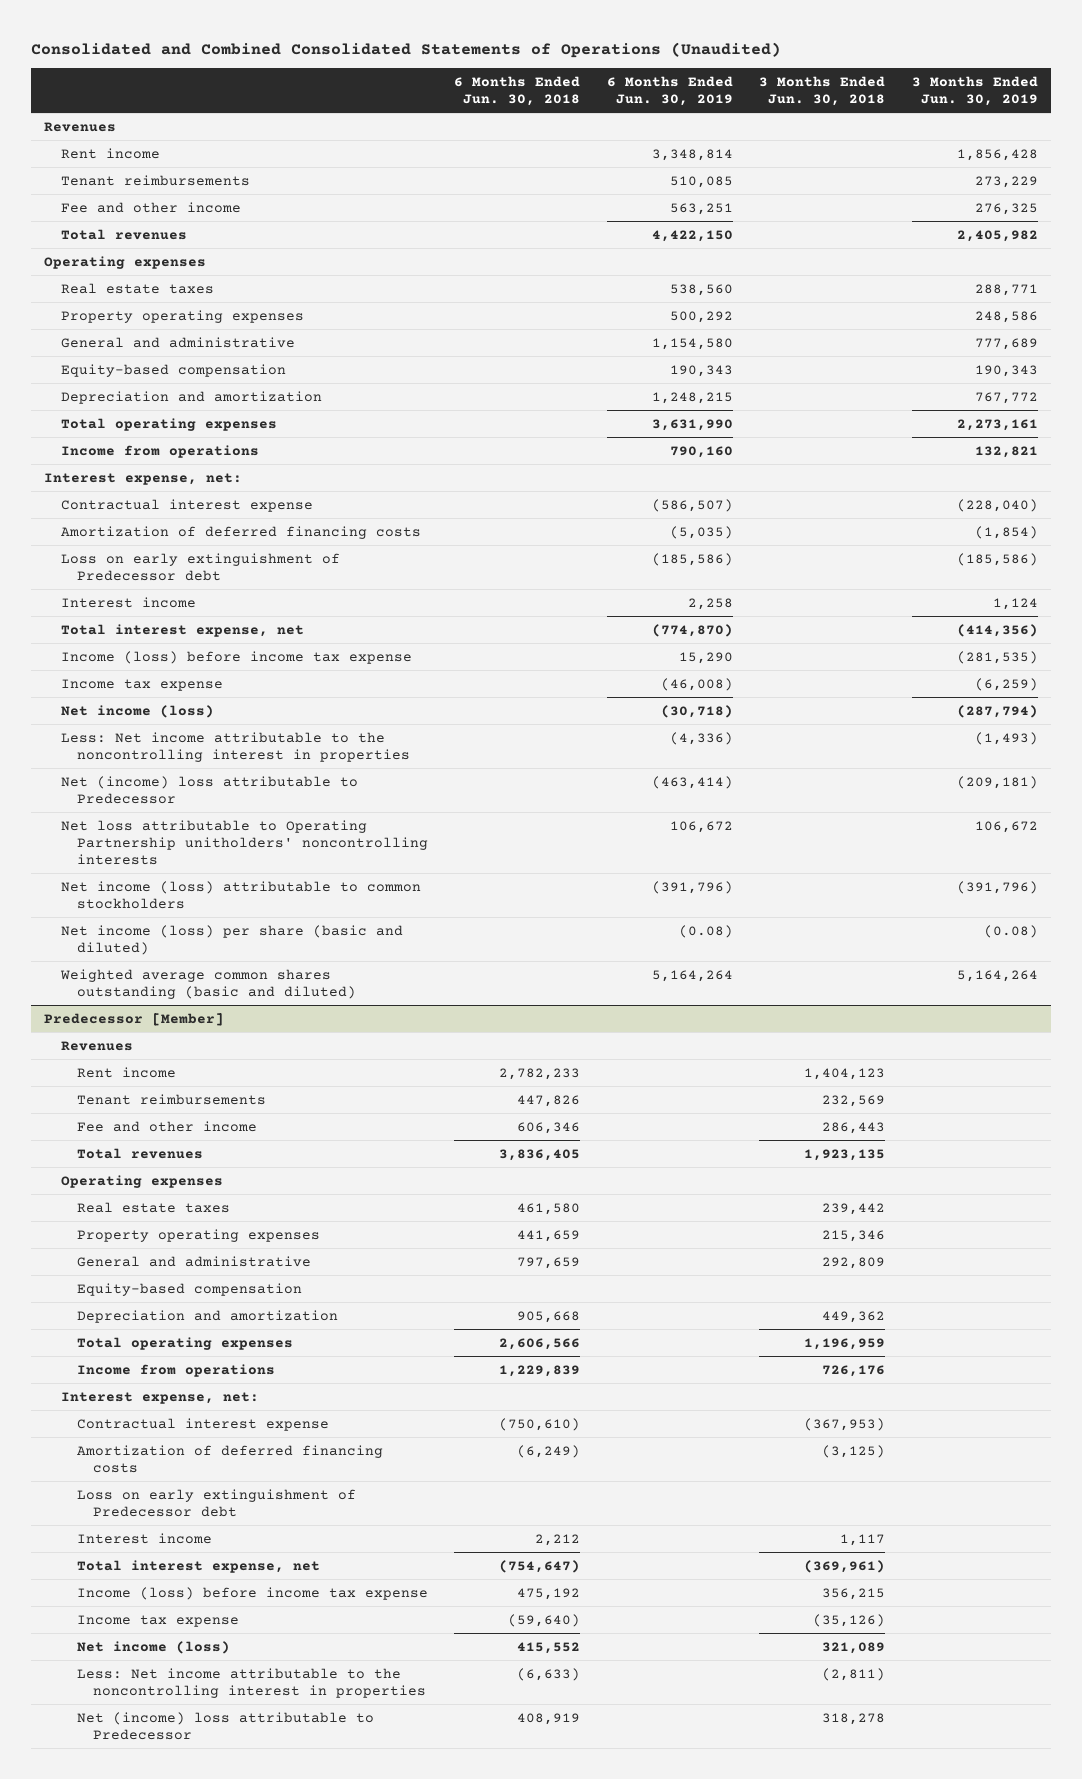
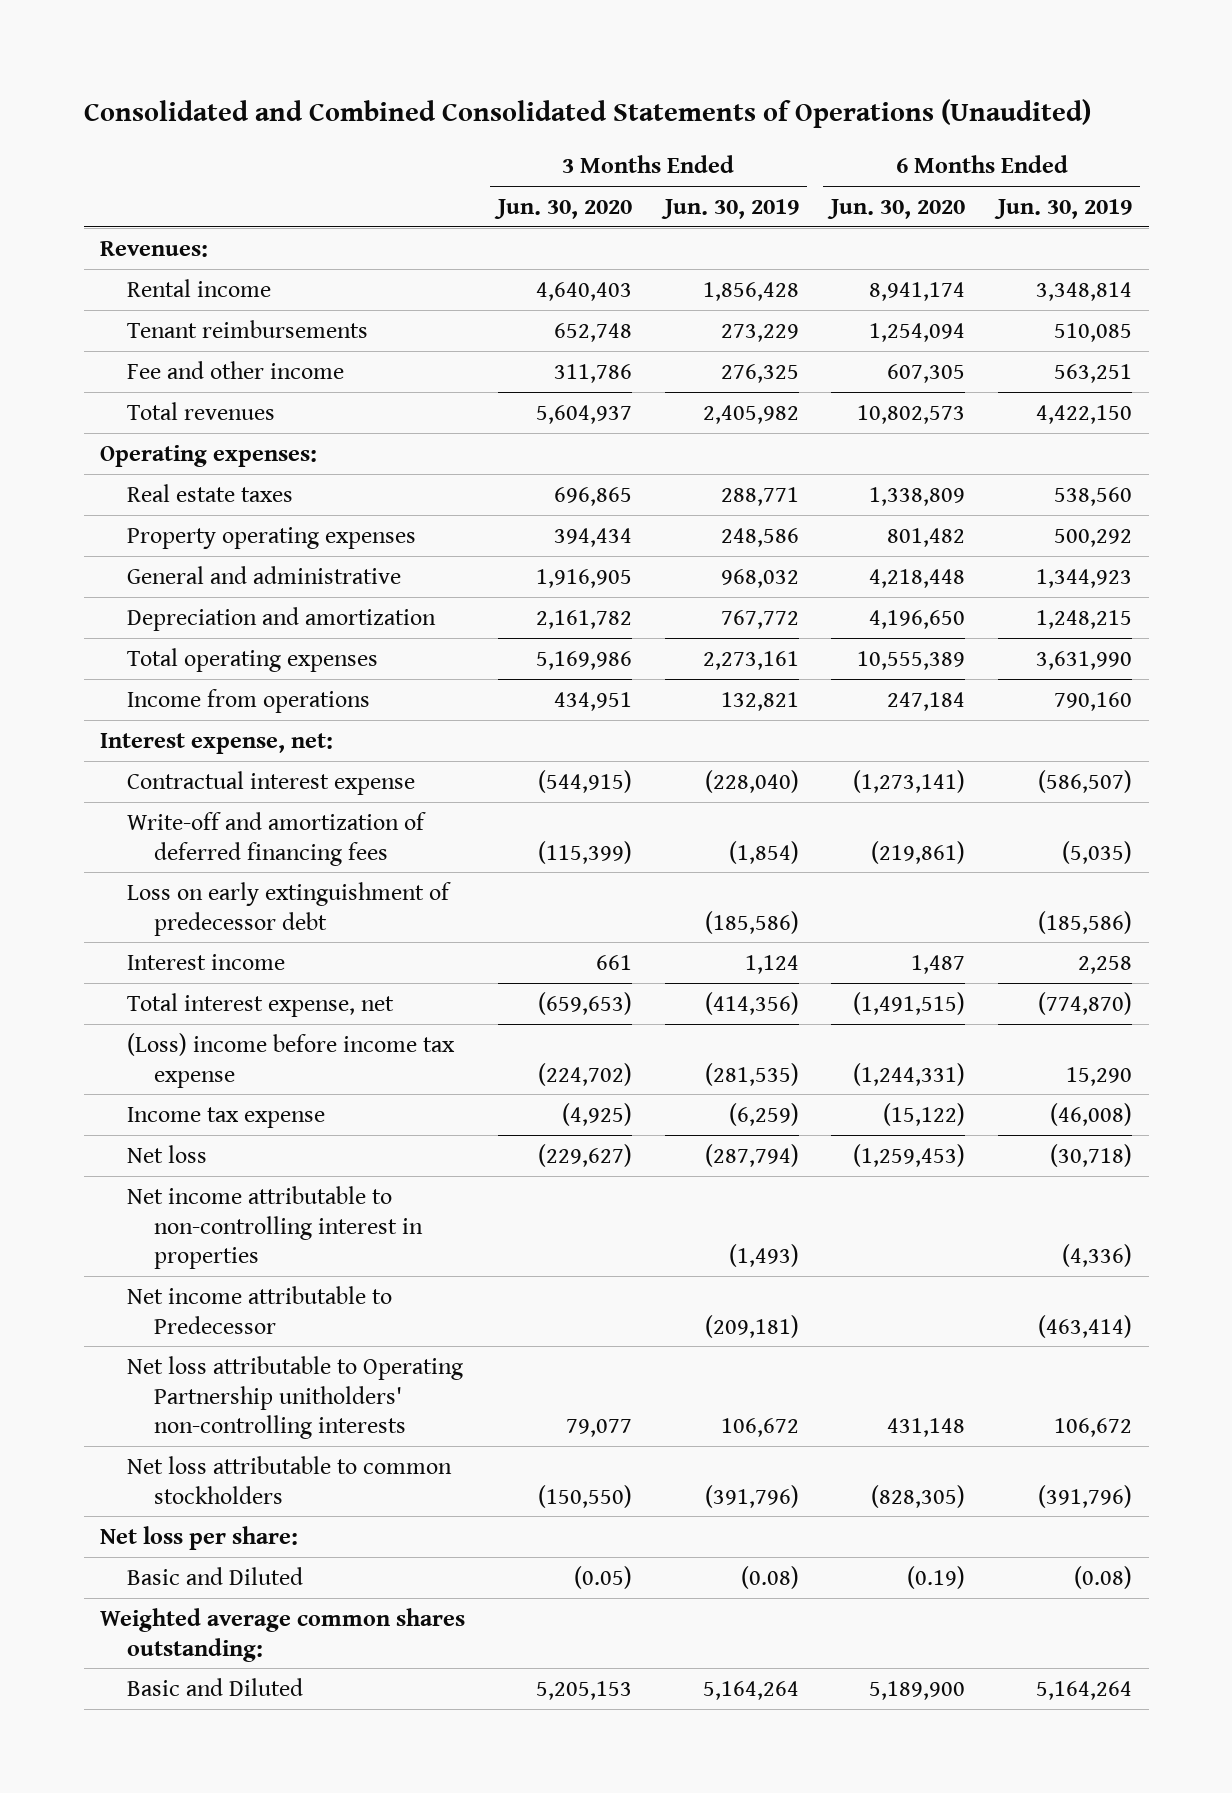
- | 6 Months Ended Jun. 30, 2018 | 6 Months Ended Jun. 30, 2019 | 3 Months Ended Jun. 30, 2018 | 3 Months Ended Jun. 30, 2019
+ | 3 Months Ended Jun. 30, 2020 | 3 Months Ended Jun. 30, 2019 | 6 Months Ended Jun. 30, 2020 | 6 Months Ended Jun. 30, 2019
- Revenues
- Rent income | | 3,348,814 | | 1,856,428
+ Revenues:
+ Rental income | 4,640,403 | 1,856,428 | 8,941,174 | 3,348,814
- Operating expenses
+ Operating expenses:
- General and administrative | | 1,154,580 | | 777,689
- Equity-based compensation | | 190,343 | | 190,343
+ General and administrative | 1,916,905 | 968,032 | 4,218,448 | 1,344,923
- Amortization of deferred financing costs | | (5,035) | | (1,854)
- Loss on early extinguishment of Predecessor debt | | (185,586) | | (185,586)
+ Write-off and amortization of deferred financing fees | (115,399) | (1,854) | (219,861) | (5,035)
+ Loss on early extinguishment of predecessor debt | | (185,586) | | (185,586)
- Income (loss) before income tax expense | | 15,290 | | (281,535)
+ (Loss) income before income tax expense | (224,702) | (281,535) | (1,244,331) | 15,290
- Net income (loss) | | (30,718) | | (287,794)
- Less: Net income attributable to the noncontrolling interest in properties | | (4,336) | | (1,493)
- Net (income) loss attributable to Predecessor | | (463,414) | | (209,181)
- Net loss attributable to Operating Partnership unitholders' noncontrolling interests | | 106,672 | | 106,672
- Net income (loss) attributable to common stockholders | | (391,796) | | (391,796)
- Net income (loss) per share (basic and diluted) | | (0.08) | | (0.08)
- Weighted average common shares outstanding (basic and diluted) | | 5,164,264 | | 5,164,264
- Predecessor [Member]
- Revenues
- Rent income | 2,782,233 | | 1,404,123 |
- Tenant reimbursements | 447,826 | | 232,569 |
- Fee and other income | 606,346 | | 286,443 |
- Total revenues | 3,836,405 | | 1,923,135 |
- Operating expenses
- Real estate taxes | 461,580 | | 239,442 |
- Property operating expenses | 441,659 | | 215,346 |
- General and administrative | 797,659 | | 292,809 |
- Equity-based compensation
- Depreciation and amortization | 905,668 | | 449,362 |
- Total operating expenses | 2,606,566 | | 1,196,959 |
- Income from operations | 1,229,839 | | 726,176 |
- Interest expense, net:
- Contractual interest expense | (750,610) | | (367,953) |
- Amortization of deferred financing costs | (6,249) | | (3,125) |
- Loss on early extinguishment of Predecessor debt
- Interest income | 2,212 | | 1,117 |
- Total interest expense, net | (754,647) | | (369,961) |
- Income (loss) before income tax expense | 475,192 | | 356,215 |
- Income tax expense | (59,640) | | (35,126) |
- Net income (loss) | 415,552 | | 321,089 |
- Less: Net income attributable to the noncontrolling interest in properties | (6,633) | | (2,811) |
- Net (income) loss attributable to Predecessor | 408,919 | | 318,278 |
+ Net loss | (229,627) | (287,794) | (1,259,453) | (30,718)
+ Net income attributable to non-controlling interest in properties | | (1,493) | | (4,336)
+ Net income attributable to Predecessor | | (209,181) | | (463,414)
+ Net loss attributable to Operating Partnership unitholders' non-controlling interests | 79,077 | 106,672 | 431,148 | 106,672
+ Net loss attributable to common stockholders | (150,550) | (391,796) | (828,305) | (391,796)
+ Net loss per share:
+ Basic and Diluted | (0.05) | (0.08) | (0.19) | (0.08)
+ Weighted average common shares outstanding:
+ Basic and Diluted | 5,205,153 | 5,164,264 | 5,189,900 | 5,164,264

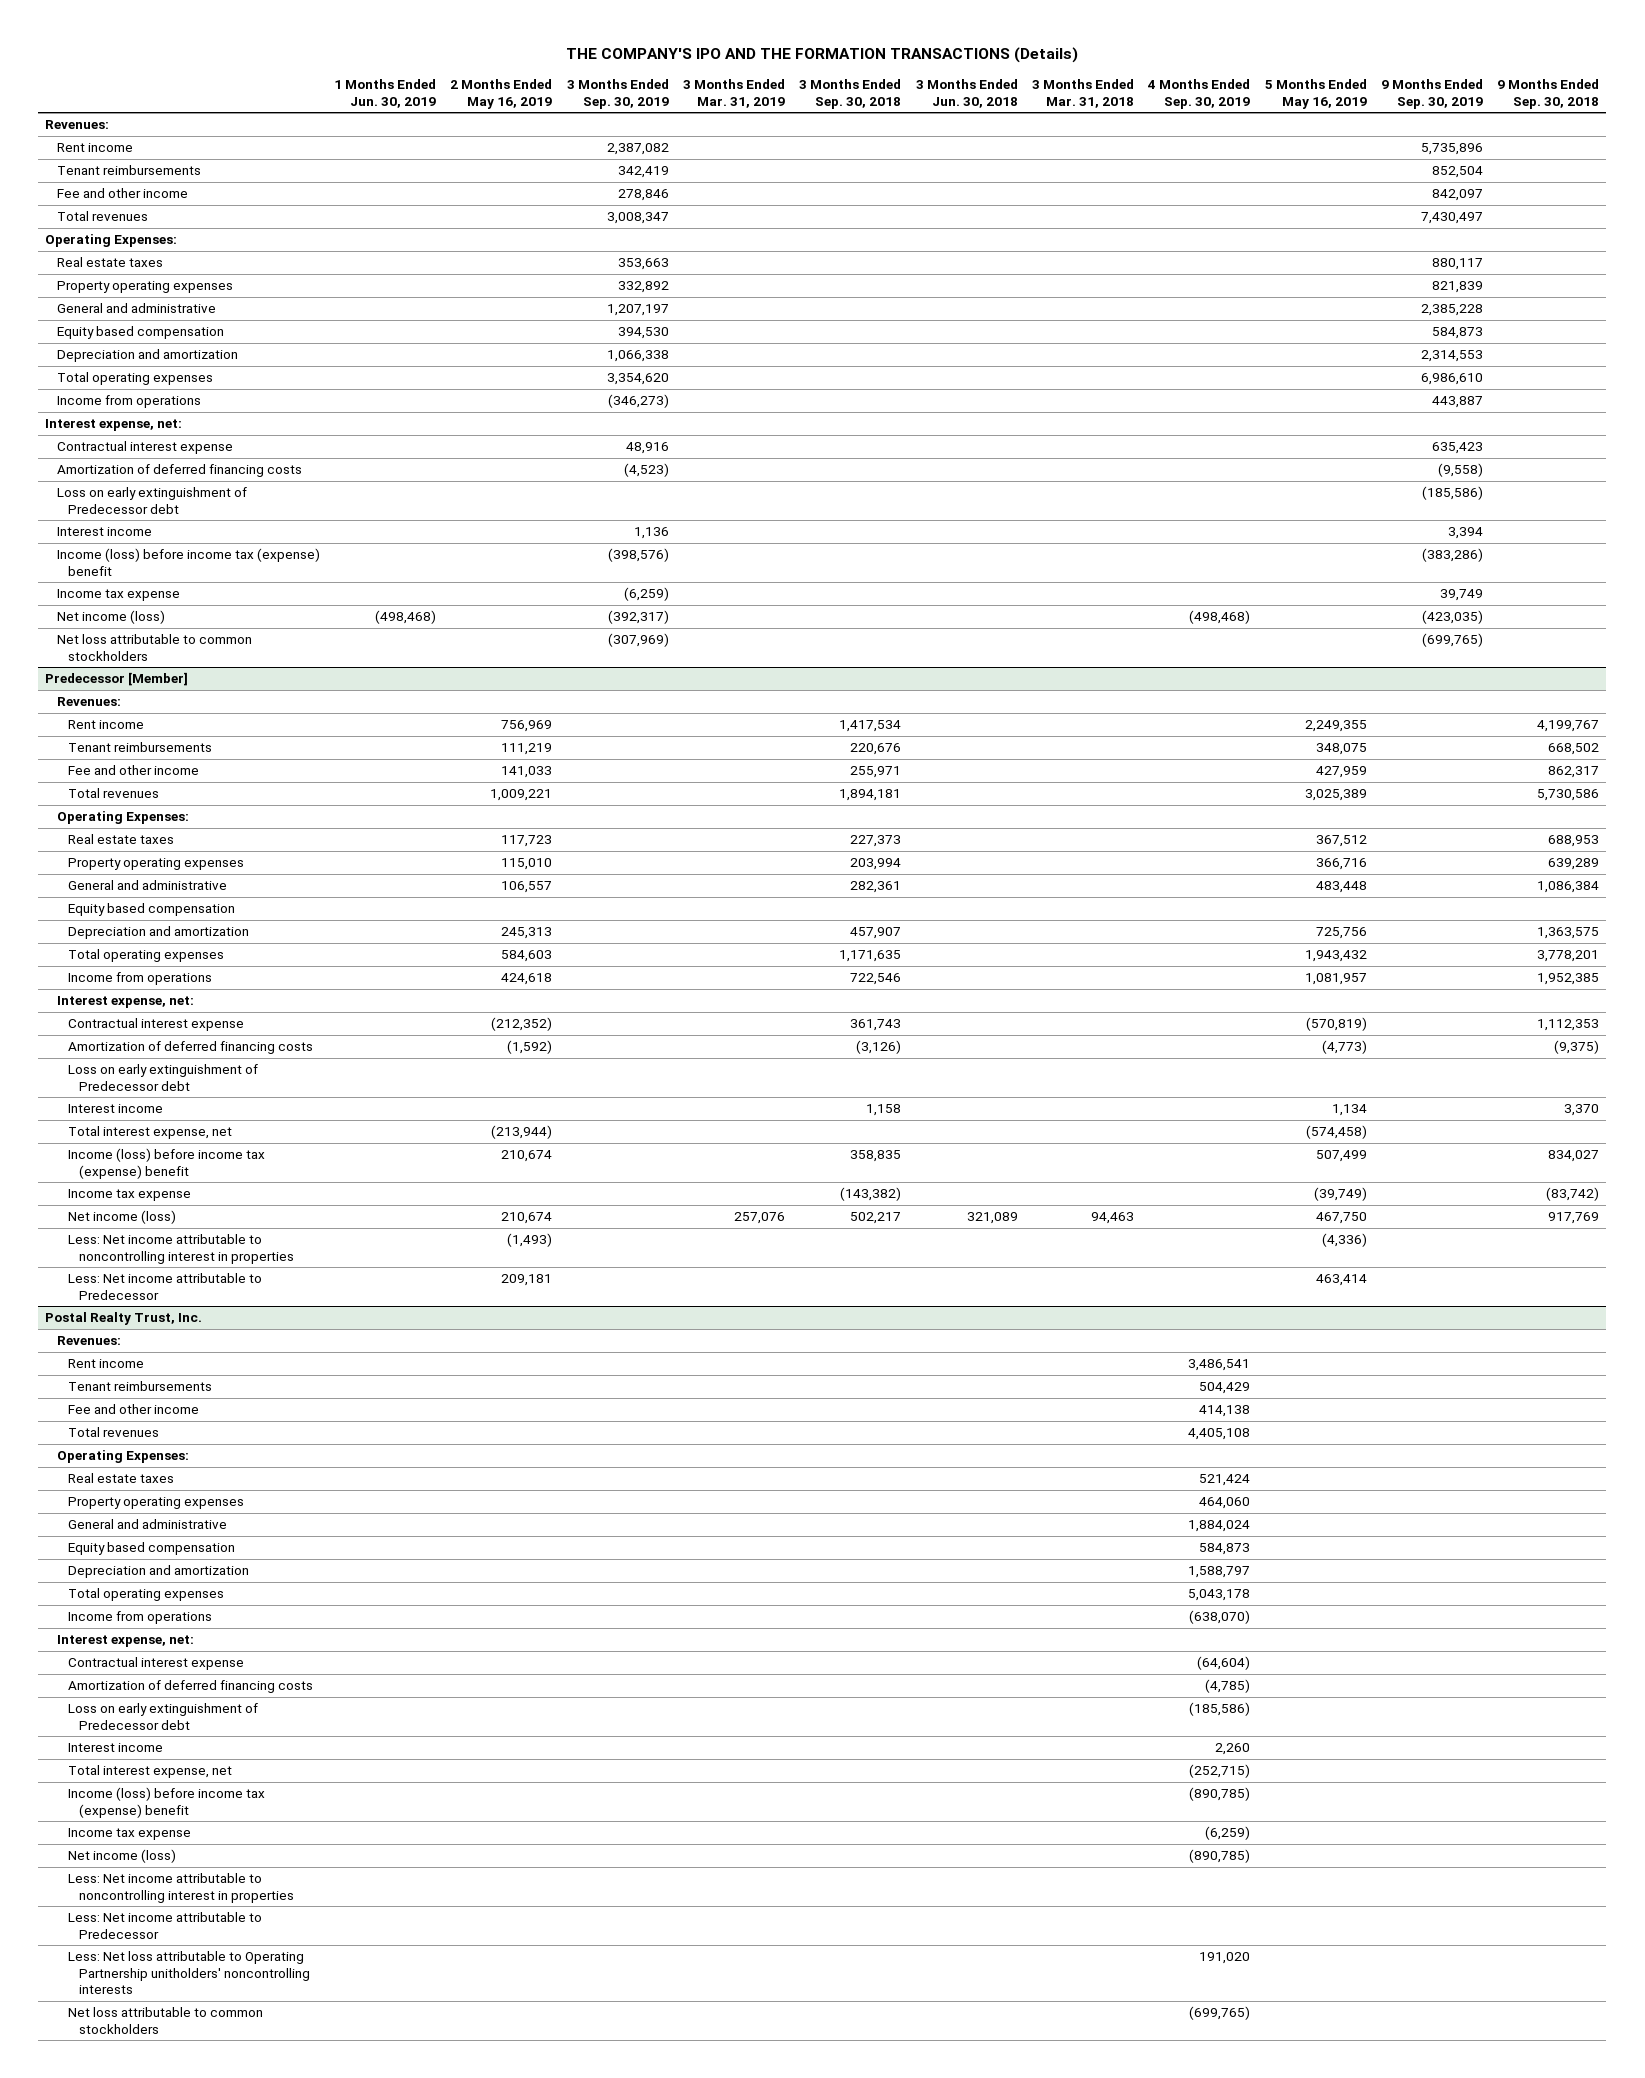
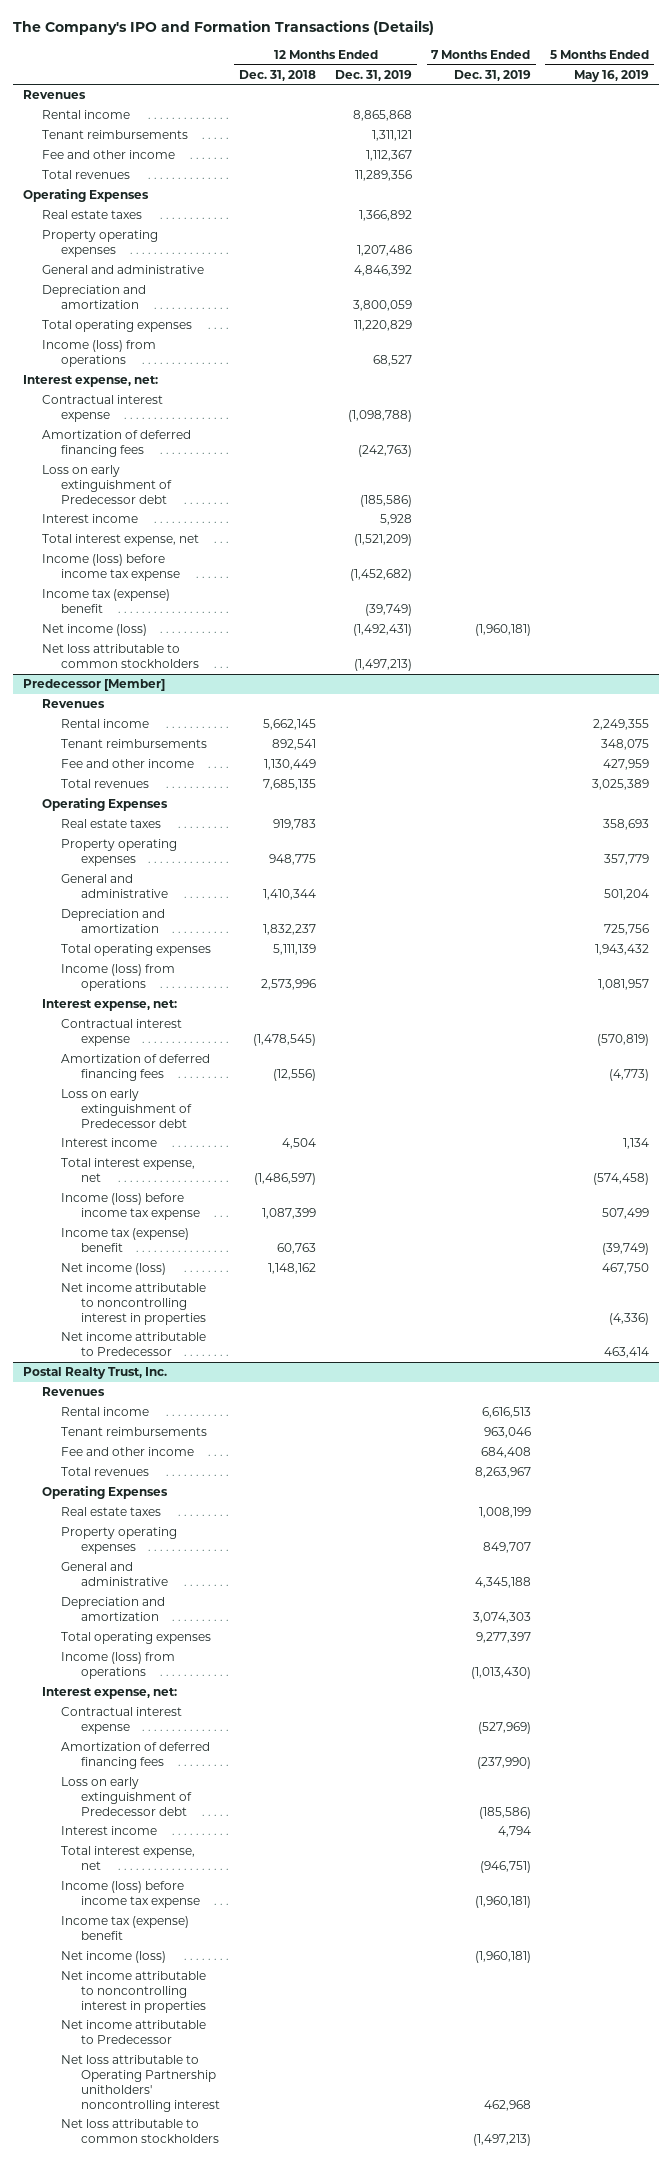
- THE COMPANY'S IPO AND THE FORMATION TRANSACTIONS (Details)
+ The Company's IPO and Formation Transactions (Details)
- | 1 Months Ended Jun. 30, 2019 | 2 Months Ended May 16, 2019 | 3 Months Ended Sep. 30, 2019 | 3 Months Ended Mar. 31, 2019 | 3 Months Ended Sep. 30, 2018 | 3 Months Ended Jun. 30, 2018 | 3 Months Ended Mar. 31, 2018 | 4 Months Ended Sep. 30, 2019 | 5 Months Ended May 16, 2019 | 9 Months Ended Sep. 30, 2019 | 9 Months Ended Sep. 30, 2018
+ | 12 Months Ended Dec. 31, 2018 | 12 Months Ended Dec. 31, 2019 | 7 Months Ended Dec. 31, 2019 | 5 Months Ended May 16, 2019
- Revenues:
- Rent income | | | 2,387,082 | | | | | | | 5,735,896 |
+ Revenues
+ Rental income | | 8,865,868 | |
- Operating Expenses:
+ Operating Expenses
- Equity based compensation | | | 394,530 | | | | | | | 584,873 |
- Income from operations | | | (346,273) | | | | | | | 443,887 |
+ Income (loss) from operations | | 68,527 | |
- Amortization of deferred financing costs | | | (4,523) | | | | | | | (9,558) |
+ Amortization of deferred financing fees | | (242,763) | |
- Income (loss) before income tax (expense) benefit | | | (398,576) | | | | | | | (383,286) |
- Income tax expense | | | (6,259) | | | | | | | 39,749 |
+ Total interest expense, net | | (1,521,209) | |
+ Income (loss) before income tax expense | | (1,452,682) | |
+ Income tax (expense) benefit | | (39,749) | |
@ Predecessor [Member]
- Revenues:
- Rent income | | 756,969 | | | 1,417,534 | | | | 2,249,355 | | 4,199,767
+ Revenues
+ Rental income | 5,662,145 | | | 2,249,355
- Operating Expenses:
- Real estate taxes | | 117,723 | | | 227,373 | | | | 367,512 | | 688,953
- Property operating expenses | | 115,010 | | | 203,994 | | | | 366,716 | | 639,289
- General and administrative | | 106,557 | | | 282,361 | | | | 483,448 | | 1,086,384
- Equity based compensation
+ Operating Expenses
+ Real estate taxes | 919,783 | | | 358,693
+ Property operating expenses | 948,775 | | | 357,779
+ General and administrative | 1,410,344 | | | 501,204
- Income from operations | | 424,618 | | | 722,546 | | | | 1,081,957 | | 1,952,385
+ Income (loss) from operations | 2,573,996 | | | 1,081,957
- Amortization of deferred financing costs | | (1,592) | | | (3,126) | | | | (4,773) | | (9,375)
+ Amortization of deferred financing fees | (12,556) | | | (4,773)
- Income (loss) before income tax (expense) benefit | | 210,674 | | | 358,835 | | | | 507,499 | | 834,027
- Income tax expense | | | | | (143,382) | | | | (39,749) | | (83,742)
+ Income (loss) before income tax expense | 1,087,399 | | | 507,499
+ Income tax (expense) benefit | 60,763 | | | (39,749)
- Less: Net income attributable to noncontrolling interest in properties | | (1,493) | | | | | | | (4,336) | |
- Less: Net income attributable to Predecessor | | 209,181 | | | | | | | 463,414 | |
+ Net income attributable to noncontrolling interest in properties | | | | (4,336)
+ Net income attributable to Predecessor | | | | 463,414
@ Postal Realty Trust, Inc.
- Revenues:
- Rent income | | | | | | | | 3,486,541 | | |
+ Revenues
+ Rental income | | | 6,616,513 |
- Operating Expenses:
+ Operating Expenses
- Equity based compensation | | | | | | | | 584,873 | | |
- Income from operations | | | | | | | | (638,070) | | |
+ Income (loss) from operations | | | (1,013,430) |
- Amortization of deferred financing costs | | | | | | | | (4,785) | | |
+ Amortization of deferred financing fees | | | (237,990) |
- Income (loss) before income tax (expense) benefit | | | | | | | | (890,785) | | |
- Income tax expense | | | | | | | | (6,259) | | |
+ Income (loss) before income tax expense | | | (1,960,181) |
+ Income tax (expense) benefit
- Less: Net income attributable to noncontrolling interest in properties
- Less: Net income attributable to Predecessor
- Less: Net loss attributable to Operating Partnership unitholders' noncontrolling interests | | | | | | | | 191,020 | | |
+ Net income attributable to noncontrolling interest in properties
+ Net income attributable to Predecessor
+ Net loss attributable to Operating Partnership unitholders' noncontrolling interest | | | 462,968 |

